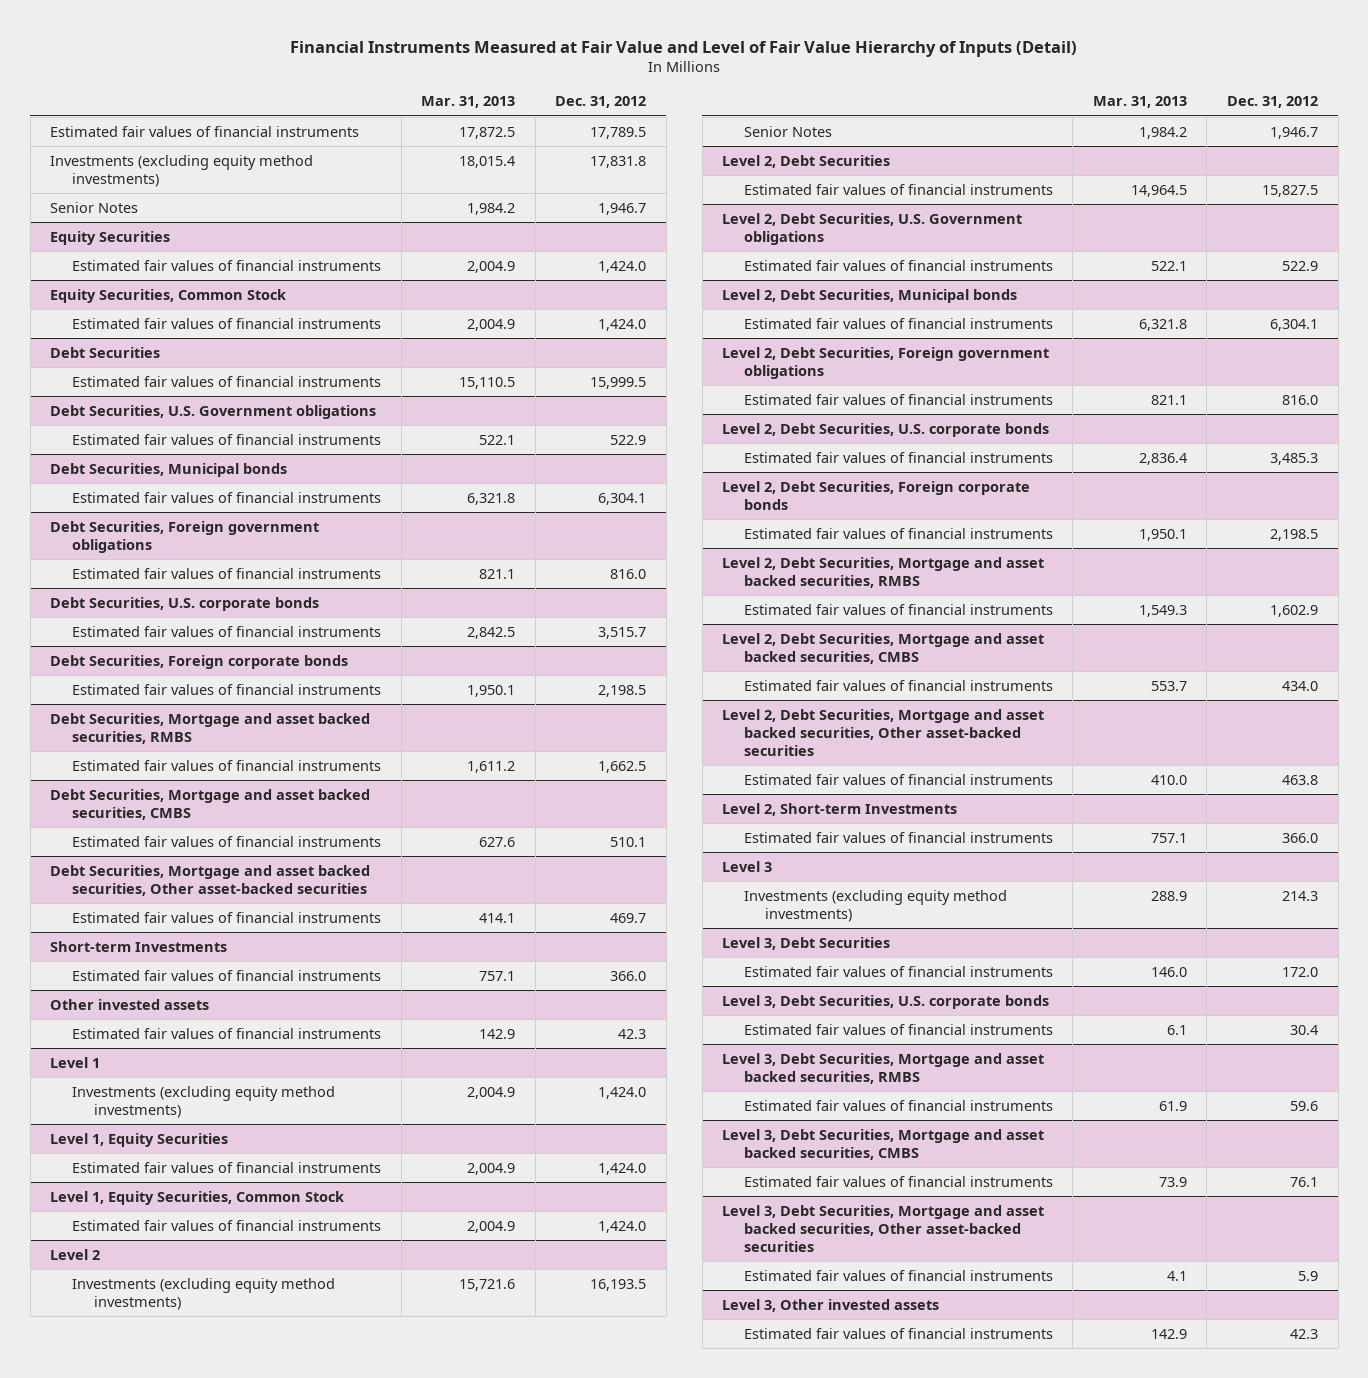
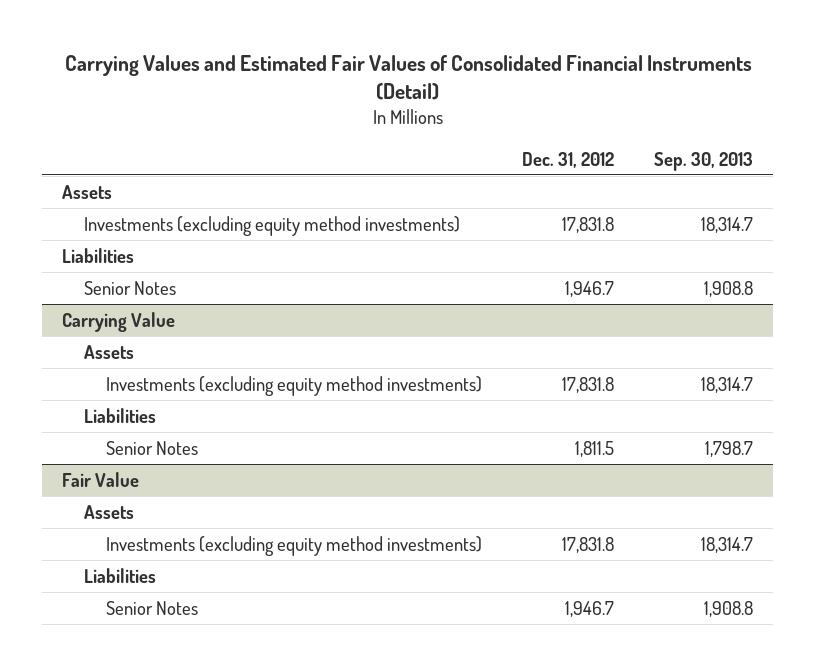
- Financial Instruments Measured at Fair Value and Level of Fair Value Hierarchy of Inputs (Detail)
+ Carrying Values and Estimated Fair Values of Consolidated Financial Instruments (Detail)
- | Mar. 31, 2013 | Dec. 31, 2012
+ | Dec. 31, 2012 | Sep. 30, 2013
- Estimated fair values of financial instruments | 17,872.5 | 17,789.5
+ Assets
+ Liabilities
- Equity Securities
- Estimated fair values of financial instruments | 2,004.9 | 1,424.0
- Equity Securities, Common Stock
- Estimated fair values of financial instruments | 2,004.9 | 1,424.0
- Debt Securities
- Estimated fair values of financial instruments | 15,110.5 | 15,999.5
- Debt Securities, U.S. Government obligations
- Estimated fair values of financial instruments | 522.1 | 522.9
- Debt Securities, Municipal bonds
- Estimated fair values of financial instruments | 6,321.8 | 6,304.1
- Debt Securities, Foreign government obligations
- Estimated fair values of financial instruments | 821.1 | 816.0
- Debt Securities, U.S. corporate bonds
- Estimated fair values of financial instruments | 2,842.5 | 3,515.7
- Debt Securities, Foreign corporate bonds
- Estimated fair values of financial instruments | 1,950.1 | 2,198.5
- Debt Securities, Mortgage and asset backed securities, RMBS
- Estimated fair values of financial instruments | 1,611.2 | 1,662.5
- Debt Securities, Mortgage and asset backed securities, CMBS
- Estimated fair values of financial instruments | 627.6 | 510.1
- Debt Securities, Mortgage and asset backed securities, Other asset-backed securities
- Estimated fair values of financial instruments | 414.1 | 469.7
- Short-term Investments
- Estimated fair values of financial instruments | 757.1 | 366.0
- Other invested assets
- Estimated fair values of financial instruments | 142.9 | 42.3
- Level 1
- Investments (excluding equity method investments) | 2,004.9 | 1,424.0
- Level 1, Equity Securities
- Estimated fair values of financial instruments | 2,004.9 | 1,424.0
- Level 1, Equity Securities, Common Stock
- Estimated fair values of financial instruments | 2,004.9 | 1,424.0
- Level 2
- Investments (excluding equity method investments) | 15,721.6 | 16,193.5
+ Carrying Value
+ Assets
+ Investments (excluding equity method investments) | 17,831.8 | 18,314.7
+ Liabilities
+ Senior Notes | 1,811.5 | 1,798.7
+ Fair Value
+ Assets
+ Investments (excluding equity method investments) | 17,831.8 | 18,314.7
+ Liabilities
- Level 2, Debt Securities
- Estimated fair values of financial instruments | 14,964.5 | 15,827.5
- Level 2, Debt Securities, U.S. Government obligations
- Estimated fair values of financial instruments | 522.1 | 522.9
- Level 2, Debt Securities, Municipal bonds
- Estimated fair values of financial instruments | 6,321.8 | 6,304.1
- Level 2, Debt Securities, Foreign government obligations
- Estimated fair values of financial instruments | 821.1 | 816.0
- Level 2, Debt Securities, U.S. corporate bonds
- Estimated fair values of financial instruments | 2,836.4 | 3,485.3
- Level 2, Debt Securities, Foreign corporate bonds
- Estimated fair values of financial instruments | 1,950.1 | 2,198.5
- Level 2, Debt Securities, Mortgage and asset backed securities, RMBS
- Estimated fair values of financial instruments | 1,549.3 | 1,602.9
- Level 2, Debt Securities, Mortgage and asset backed securities, CMBS
- Estimated fair values of financial instruments | 553.7 | 434.0
- Level 2, Debt Securities, Mortgage and asset backed securities, Other asset-backed securities
- Estimated fair values of financial instruments | 410.0 | 463.8
- Level 2, Short-term Investments
- Estimated fair values of financial instruments | 757.1 | 366.0
- Level 3
- Investments (excluding equity method investments) | 288.9 | 214.3
- Level 3, Debt Securities
- Estimated fair values of financial instruments | 146.0 | 172.0
- Level 3, Debt Securities, U.S. corporate bonds
- Estimated fair values of financial instruments | 6.1 | 30.4
- Level 3, Debt Securities, Mortgage and asset backed securities, RMBS
- Estimated fair values of financial instruments | 61.9 | 59.6
- Level 3, Debt Securities, Mortgage and asset backed securities, CMBS
- Estimated fair values of financial instruments | 73.9 | 76.1
- Level 3, Debt Securities, Mortgage and asset backed securities, Other asset-backed securities
- Estimated fair values of financial instruments | 4.1 | 5.9
- Level 3, Other invested assets
- Estimated fair values of financial instruments | 142.9 | 42.3

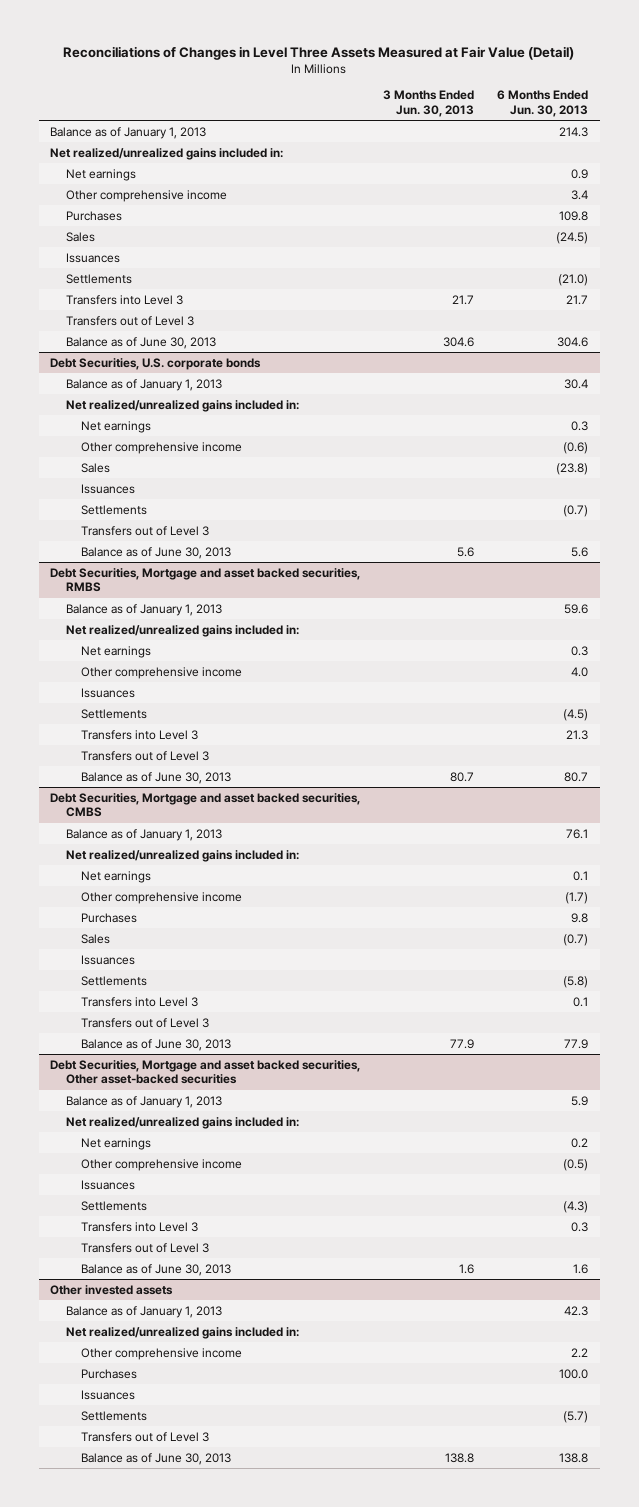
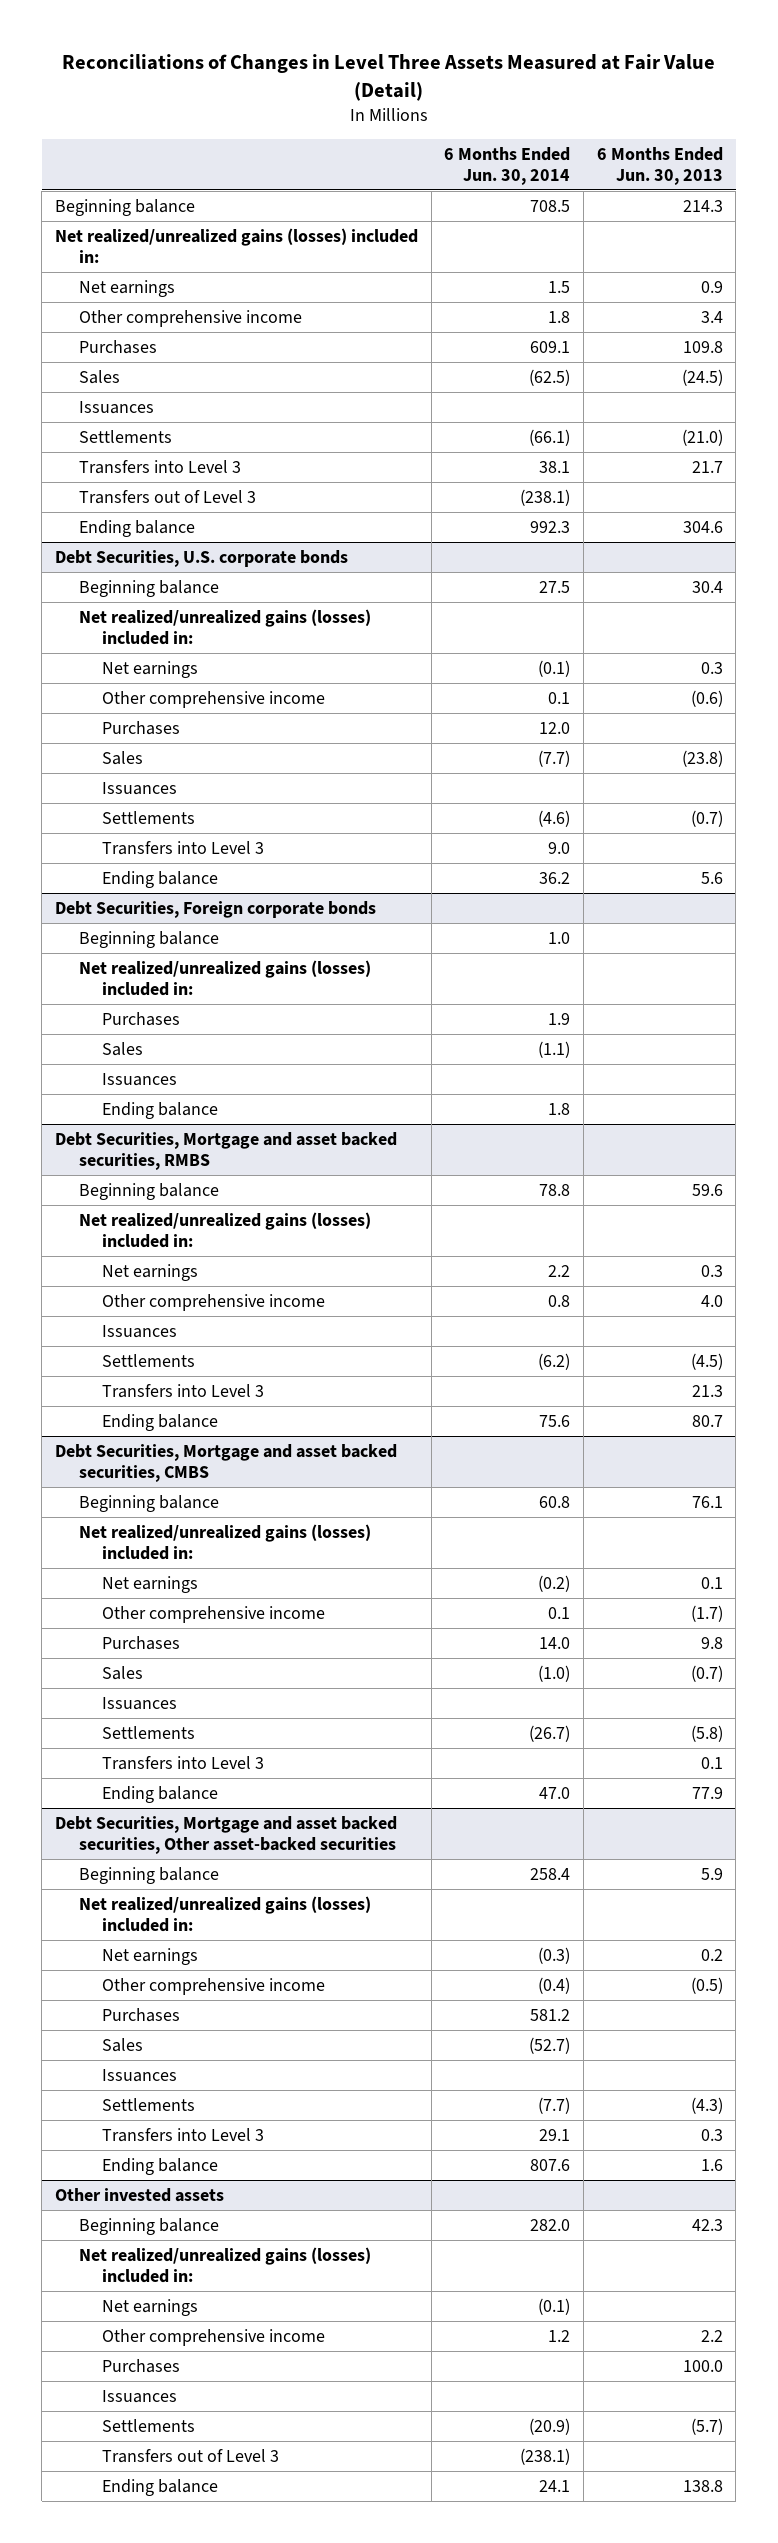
- | 3 Months Ended Jun. 30, 2013 | 6 Months Ended Jun. 30, 2013
+ | 6 Months Ended Jun. 30, 2014 | 6 Months Ended Jun. 30, 2013
- Balance as of January 1, 2013 | | 214.3
- Net realized/unrealized gains included in:
+ Beginning balance | 708.5 | 214.3
+ Net realized/unrealized gains (losses) included in:
- Balance as of June 30, 2013 | 304.6 | 304.6
+ Ending balance | 992.3 | 304.6
@ Debt Securities, U.S. corporate bonds
- Balance as of January 1, 2013 | | 30.4
- Net realized/unrealized gains included in:
+ Beginning balance | 27.5 | 30.4
+ Net realized/unrealized gains (losses) included in:
+ Purchases | 12.0 |
- Transfers out of Level 3
- Balance as of June 30, 2013 | 5.6 | 5.6
+ Transfers into Level 3 | 9.0 |
+ Ending balance | 36.2 | 5.6
+ Debt Securities, Foreign corporate bonds
+ Beginning balance | 1.0 |
+ Net realized/unrealized gains (losses) included in:
+ Purchases | 1.9 |
+ Sales | (1.1) |
+ Issuances
+ Ending balance | 1.8 |
@ Debt Securities, Mortgage and asset backed securities, RMBS
- Balance as of January 1, 2013 | | 59.6
- Net realized/unrealized gains included in:
+ Beginning balance | 78.8 | 59.6
+ Net realized/unrealized gains (losses) included in:
- Transfers out of Level 3
- Balance as of June 30, 2013 | 80.7 | 80.7
+ Ending balance | 75.6 | 80.7
@ Debt Securities, Mortgage and asset backed securities, CMBS
- Balance as of January 1, 2013 | | 76.1
- Net realized/unrealized gains included in:
+ Beginning balance | 60.8 | 76.1
+ Net realized/unrealized gains (losses) included in:
- Transfers out of Level 3
- Balance as of June 30, 2013 | 77.9 | 77.9
+ Ending balance | 47.0 | 77.9
@ Debt Securities, Mortgage and asset backed securities, Other asset-backed securities
- Balance as of January 1, 2013 | | 5.9
- Net realized/unrealized gains included in:
+ Beginning balance | 258.4 | 5.9
+ Net realized/unrealized gains (losses) included in:
+ Purchases | 581.2 |
+ Sales | (52.7) |
- Transfers out of Level 3
- Balance as of June 30, 2013 | 1.6 | 1.6
+ Ending balance | 807.6 | 1.6
@ Other invested assets
- Balance as of January 1, 2013 | | 42.3
- Net realized/unrealized gains included in:
+ Beginning balance | 282.0 | 42.3
+ Net realized/unrealized gains (losses) included in:
+ Net earnings | (0.1) |
- Balance as of June 30, 2013 | 138.8 | 138.8
+ Ending balance | 24.1 | 138.8

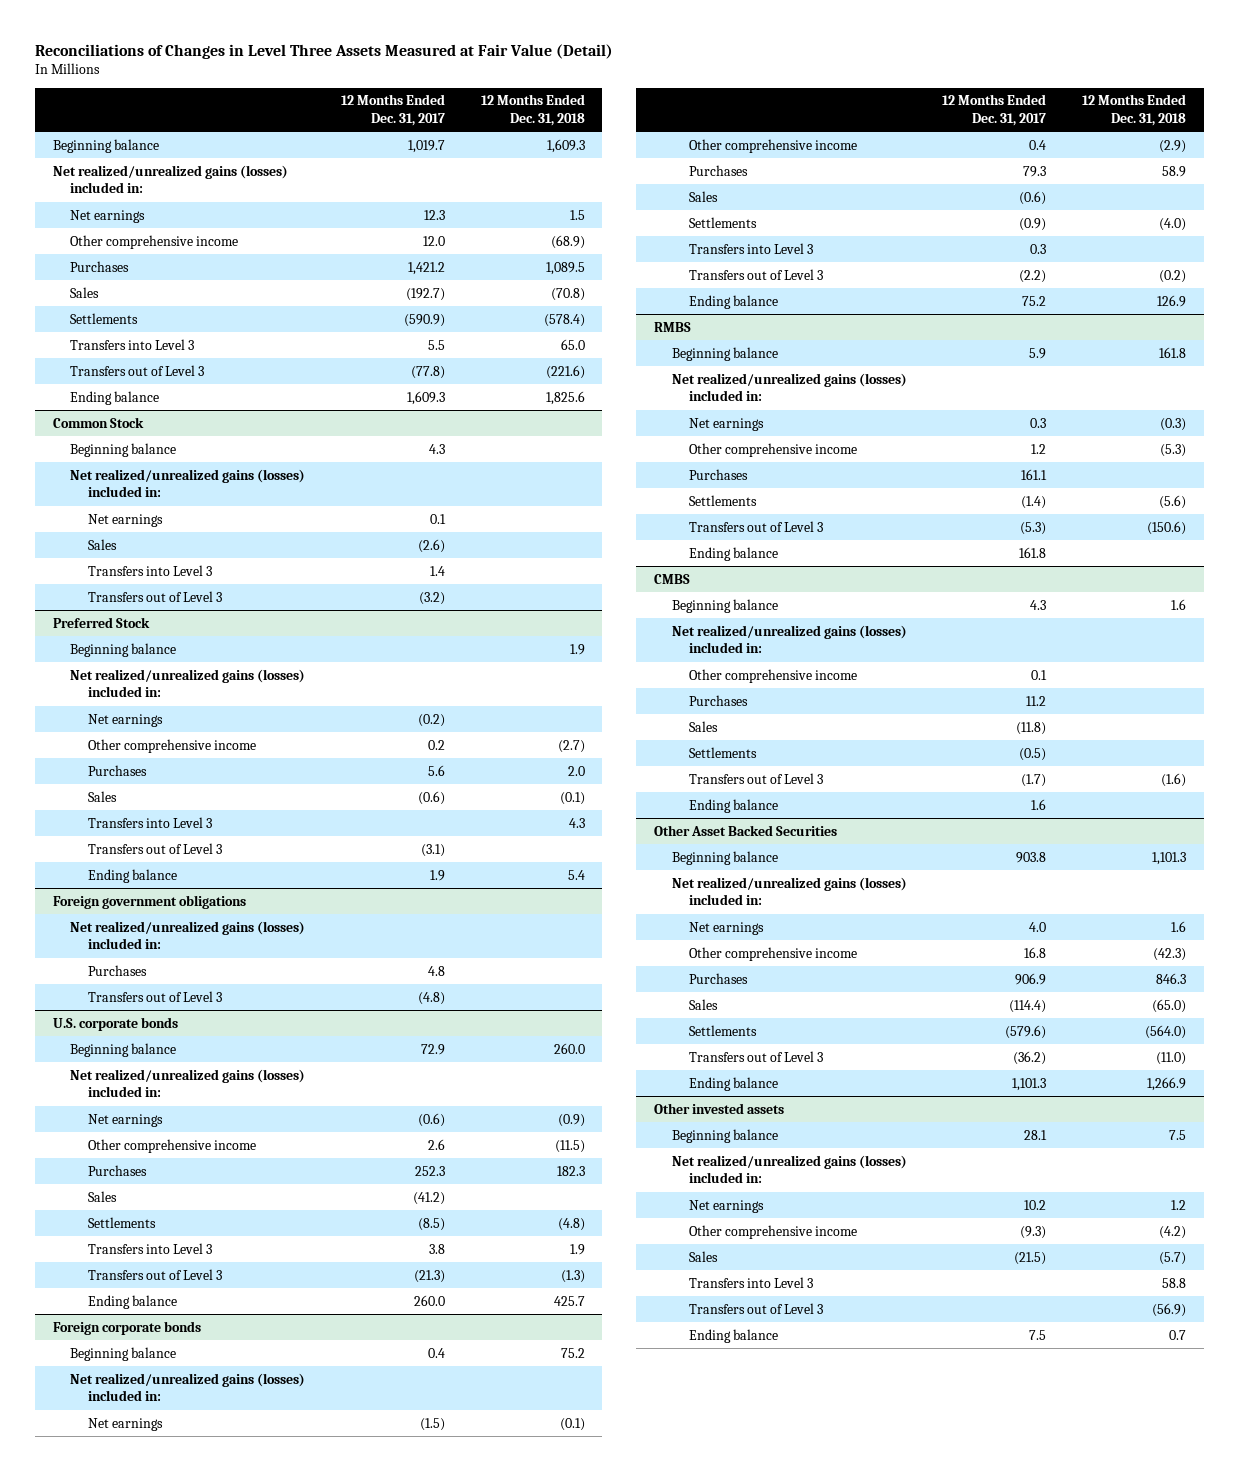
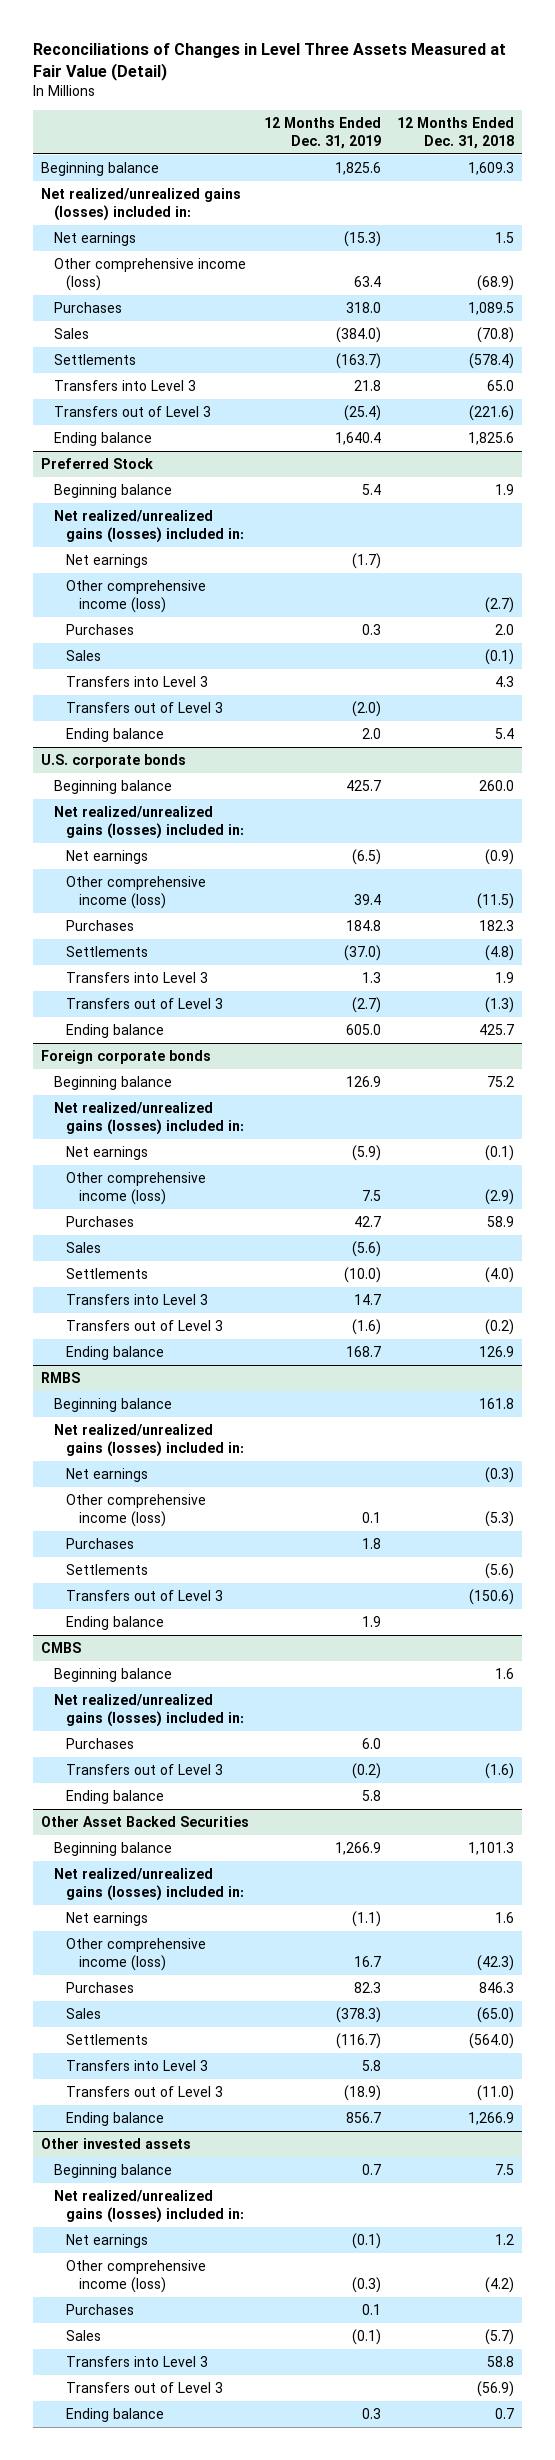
- | 12 Months Ended Dec. 31, 2017 | 12 Months Ended Dec. 31, 2018
+ | 12 Months Ended Dec. 31, 2019 | 12 Months Ended Dec. 31, 2018
- Other comprehensive income | 12.0 | (68.9)
+ Other comprehensive income (loss) | 63.4 | (68.9)
- Common Stock
- Beginning balance | 4.3 |
- Net realized/unrealized gains (losses) included in:
- Net earnings | 0.1 |
- Sales | (2.6) |
- Transfers into Level 3 | 1.4 |
- Transfers out of Level 3 | (3.2) |
@ Preferred Stock
- Other comprehensive income | 0.2 | (2.7)
+ Other comprehensive income (loss) | | (2.7)
- Foreign government obligations
- Net realized/unrealized gains (losses) included in:
- Purchases | 4.8 |
- Transfers out of Level 3 | (4.8) |
@ U.S. corporate bonds
- Other comprehensive income | 2.6 | (11.5)
+ Other comprehensive income (loss) | 39.4 | (11.5)
- Sales | (41.2) |
@ Foreign corporate bonds
- Other comprehensive income | 0.4 | (2.9)
+ Other comprehensive income (loss) | 7.5 | (2.9)
@ RMBS
- Other comprehensive income | 1.2 | (5.3)
+ Other comprehensive income (loss) | 0.1 | (5.3)
@ CMBS
- Other comprehensive income | 0.1 |
- Sales | (11.8) |
- Settlements | (0.5) |
@ Other Asset Backed Securities
- Other comprehensive income | 16.8 | (42.3)
+ Other comprehensive income (loss) | 16.7 | (42.3)
+ Transfers into Level 3 | 5.8 |
@ Other invested assets
- Other comprehensive income | (9.3) | (4.2)
+ Other comprehensive income (loss) | (0.3) | (4.2)
+ Purchases | 0.1 |

